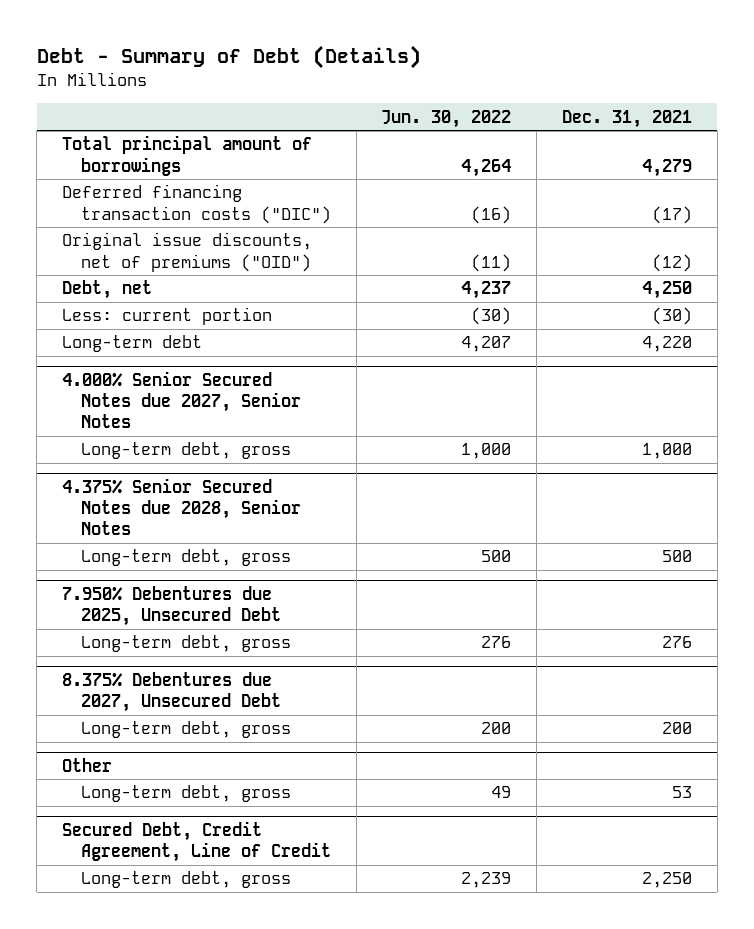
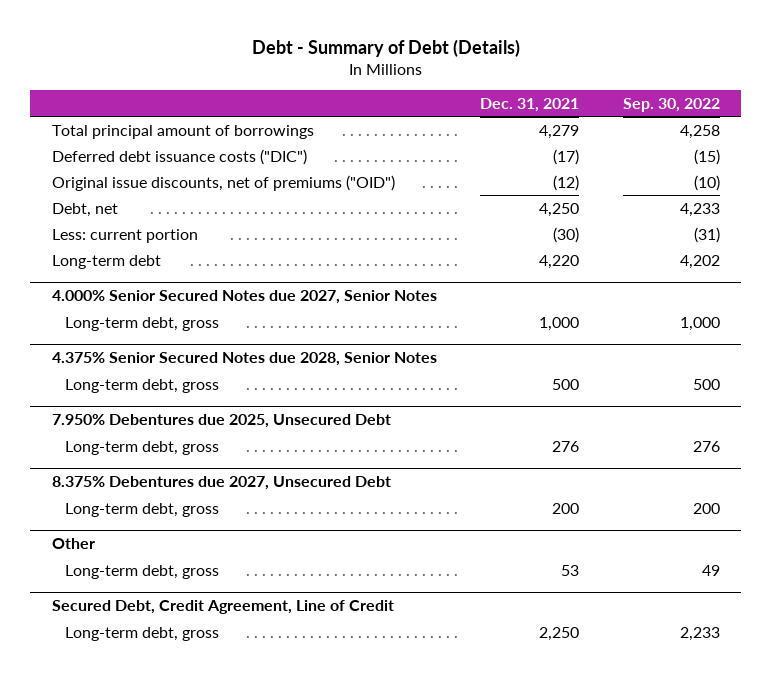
- | Jun. 30, 2022 | Dec. 31, 2021
+ | Dec. 31, 2021 | Sep. 30, 2022
- Deferred financing transaction costs ("DIC") | (16) | (17)
+ Deferred debt issuance costs ("DIC") | (17) | (15)

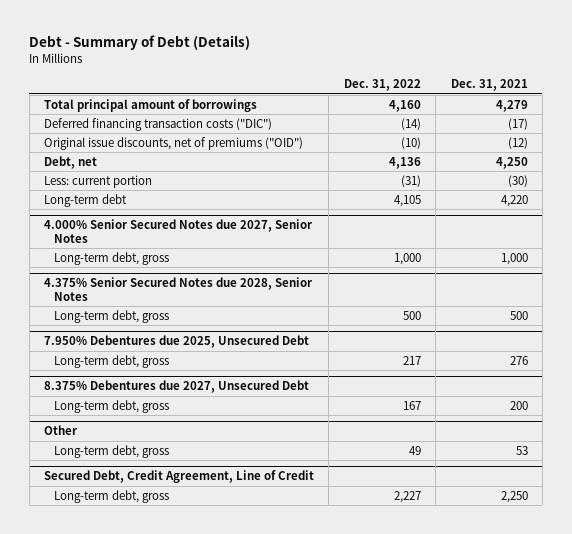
- | Dec. 31, 2021 | Sep. 30, 2022
+ | Dec. 31, 2022 | Dec. 31, 2021
- Deferred debt issuance costs ("DIC") | (17) | (15)
+ Deferred financing transaction costs ("DIC") | (14) | (17)

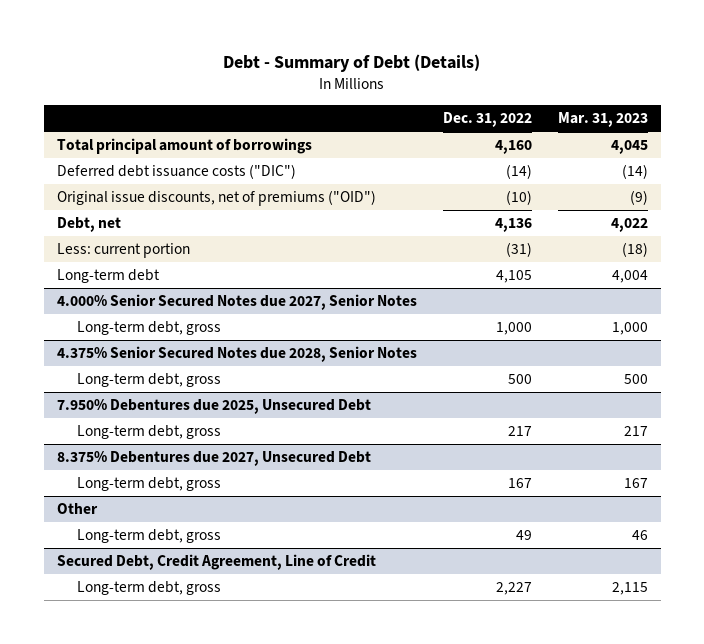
- | Dec. 31, 2022 | Dec. 31, 2021
+ | Dec. 31, 2022 | Mar. 31, 2023
- Deferred financing transaction costs ("DIC") | (14) | (17)
+ Deferred debt issuance costs ("DIC") | (14) | (14)

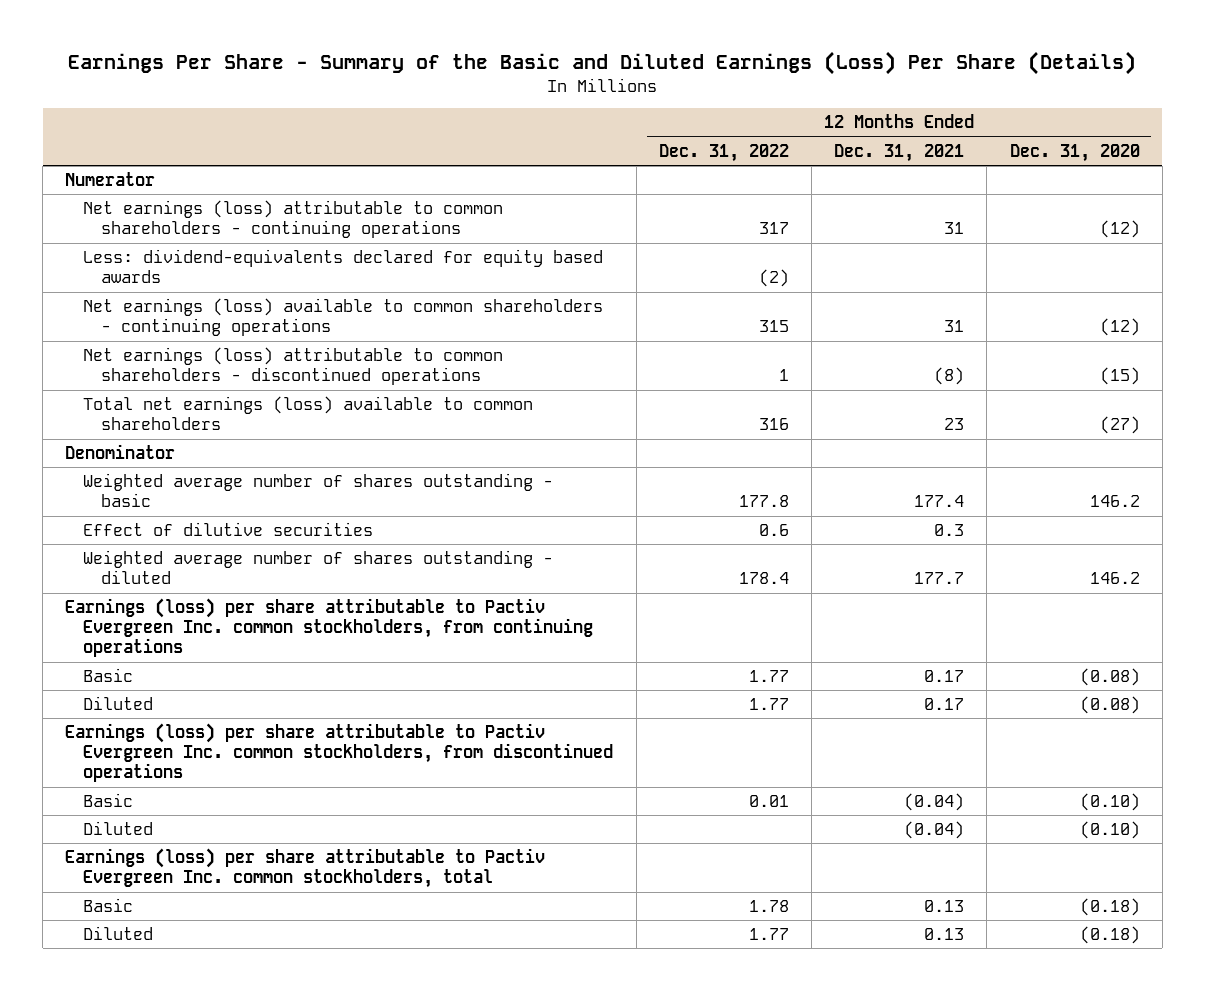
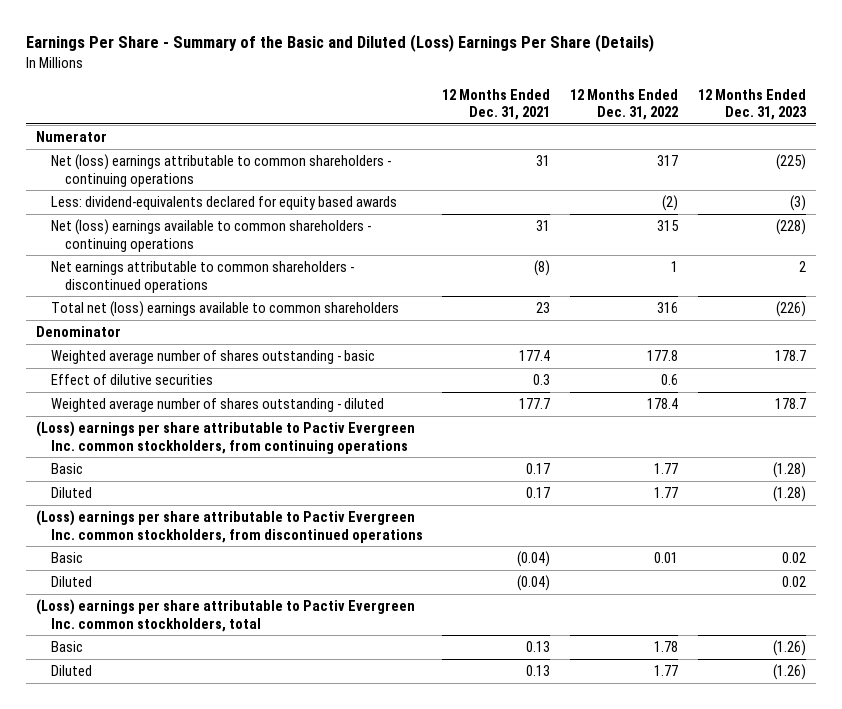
- Earnings Per Share - Summary of the Basic and Diluted Earnings (Loss) Per Share (Details)
+ Earnings Per Share - Summary of the Basic and Diluted (Loss) Earnings Per Share (Details)
- | 12 Months Ended Dec. 31, 2022 | 12 Months Ended Dec. 31, 2021 | 12 Months Ended Dec. 31, 2020
+ | 12 Months Ended Dec. 31, 2021 | 12 Months Ended Dec. 31, 2022 | 12 Months Ended Dec. 31, 2023
- Net earnings (loss) attributable to common shareholders - continuing operations | 317 | 31 | (12)
+ Net (loss) earnings attributable to common shareholders - continuing operations | 31 | 317 | (225)
- Net earnings (loss) available to common shareholders - continuing operations | 315 | 31 | (12)
- Net earnings (loss) attributable to common shareholders - discontinued operations | 1 | (8) | (15)
- Total net earnings (loss) available to common shareholders | 316 | 23 | (27)
+ Net (loss) earnings available to common shareholders - continuing operations | 31 | 315 | (228)
+ Net earnings attributable to common shareholders - discontinued operations | (8) | 1 | 2
+ Total net (loss) earnings available to common shareholders | 23 | 316 | (226)
- Earnings (loss) per share attributable to Pactiv Evergreen Inc. common stockholders, from continuing operations
+ (Loss) earnings per share attributable to Pactiv Evergreen Inc. common stockholders, from continuing operations
- Earnings (loss) per share attributable to Pactiv Evergreen Inc. common stockholders, from discontinued operations
+ (Loss) earnings per share attributable to Pactiv Evergreen Inc. common stockholders, from discontinued operations
- Earnings (loss) per share attributable to Pactiv Evergreen Inc. common stockholders, total
+ (Loss) earnings per share attributable to Pactiv Evergreen Inc. common stockholders, total

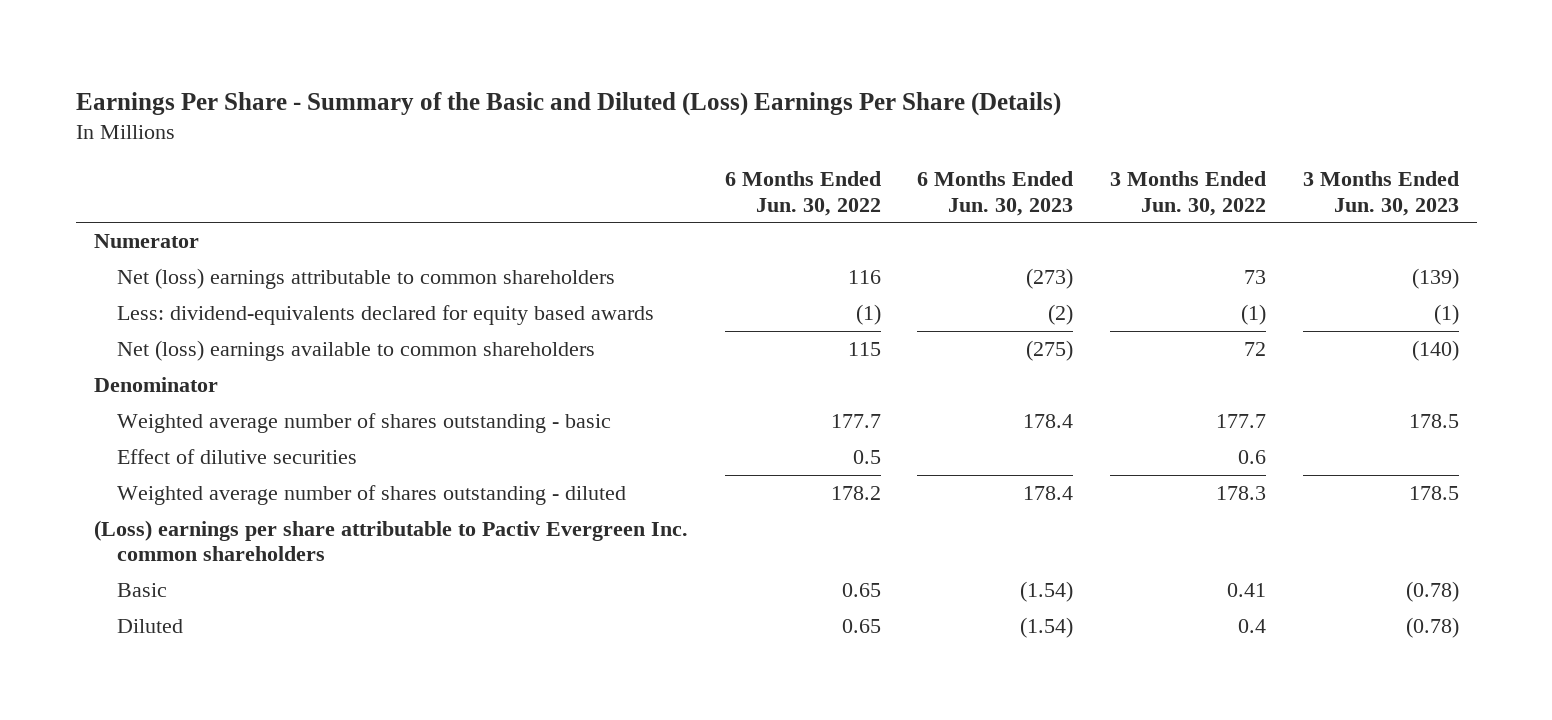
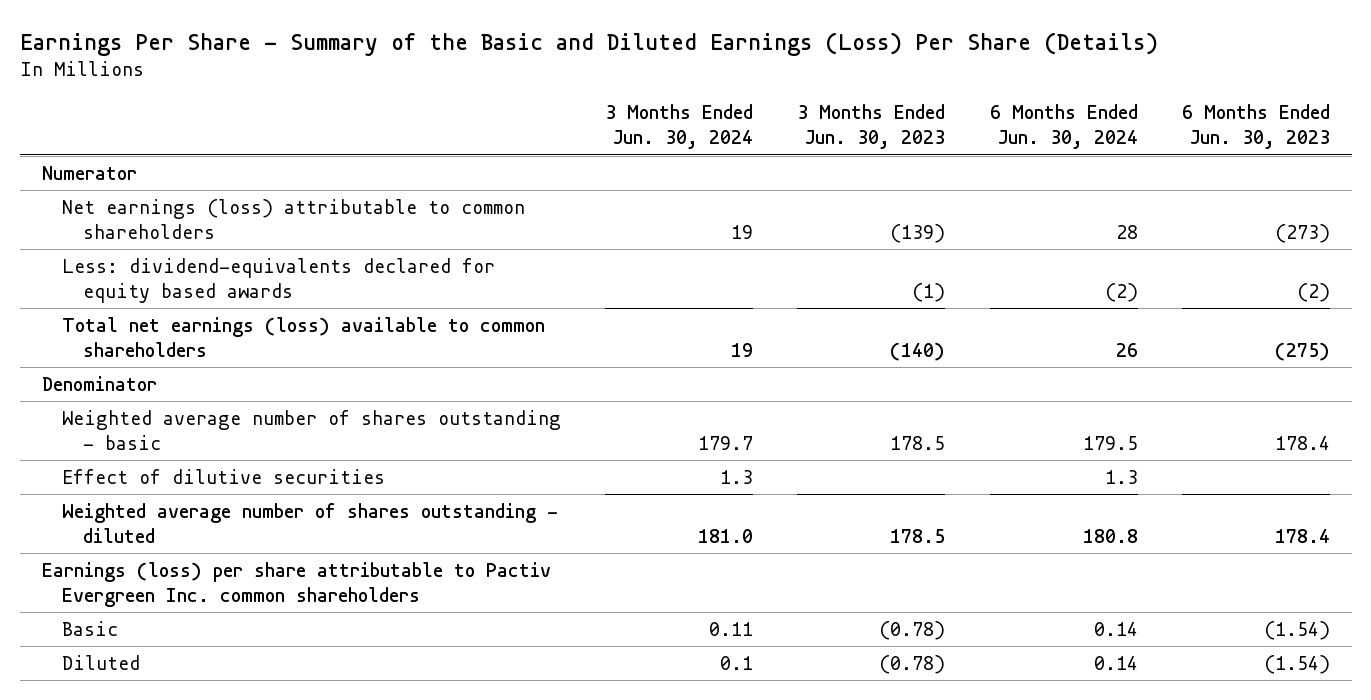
- Earnings Per Share - Summary of the Basic and Diluted (Loss) Earnings Per Share (Details)
+ Earnings Per Share - Summary of the Basic and Diluted Earnings (Loss) Per Share (Details)
- | 6 Months Ended Jun. 30, 2022 | 6 Months Ended Jun. 30, 2023 | 3 Months Ended Jun. 30, 2022 | 3 Months Ended Jun. 30, 2023
+ | 3 Months Ended Jun. 30, 2024 | 3 Months Ended Jun. 30, 2023 | 6 Months Ended Jun. 30, 2024 | 6 Months Ended Jun. 30, 2023
- Net (loss) earnings attributable to common shareholders | 116 | (273) | 73 | (139)
+ Net earnings (loss) attributable to common shareholders | 19 | (139) | 28 | (273)
- Net (loss) earnings available to common shareholders | 115 | (275) | 72 | (140)
+ Total net earnings (loss) available to common shareholders | 19 | (140) | 26 | (275)
- (Loss) earnings per share attributable to Pactiv Evergreen Inc. common shareholders
+ Earnings (loss) per share attributable to Pactiv Evergreen Inc. common shareholders

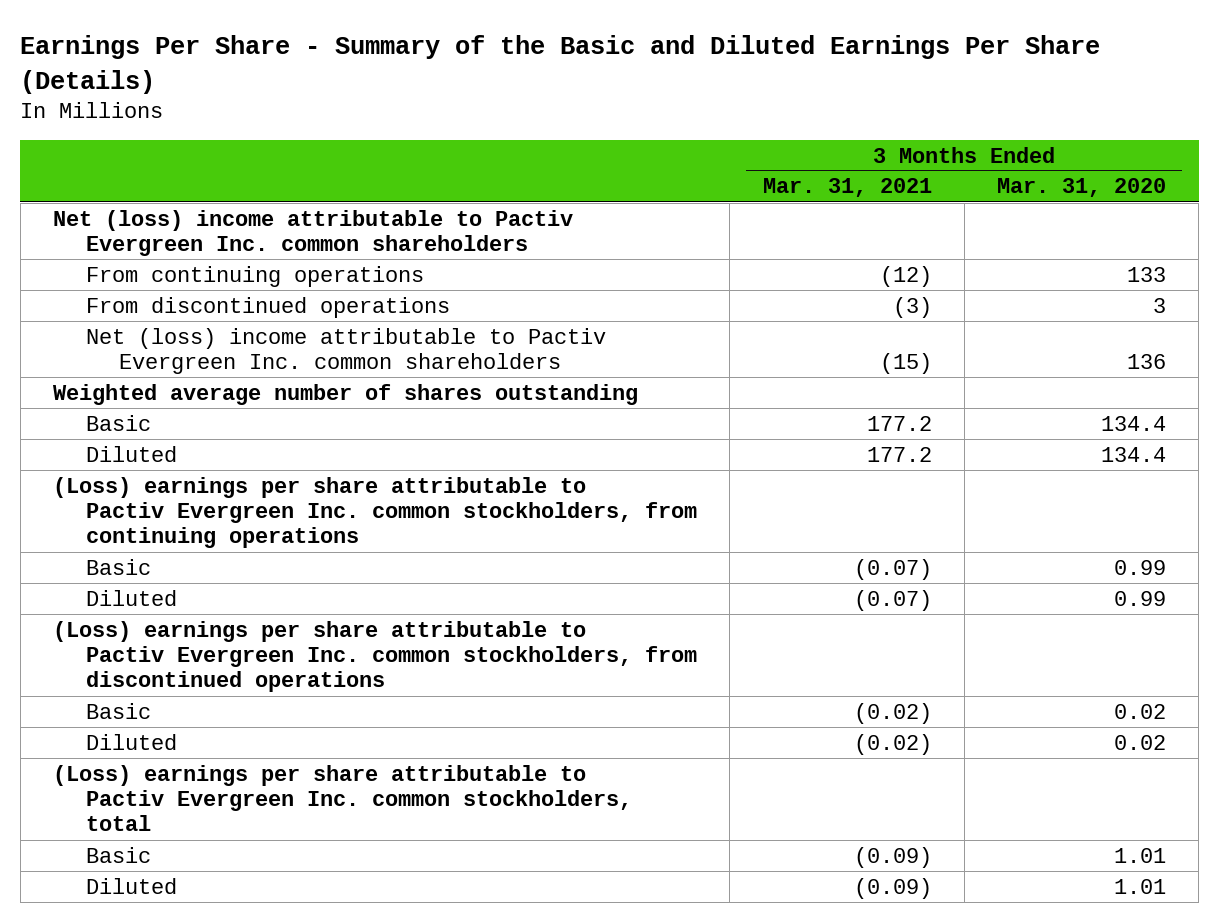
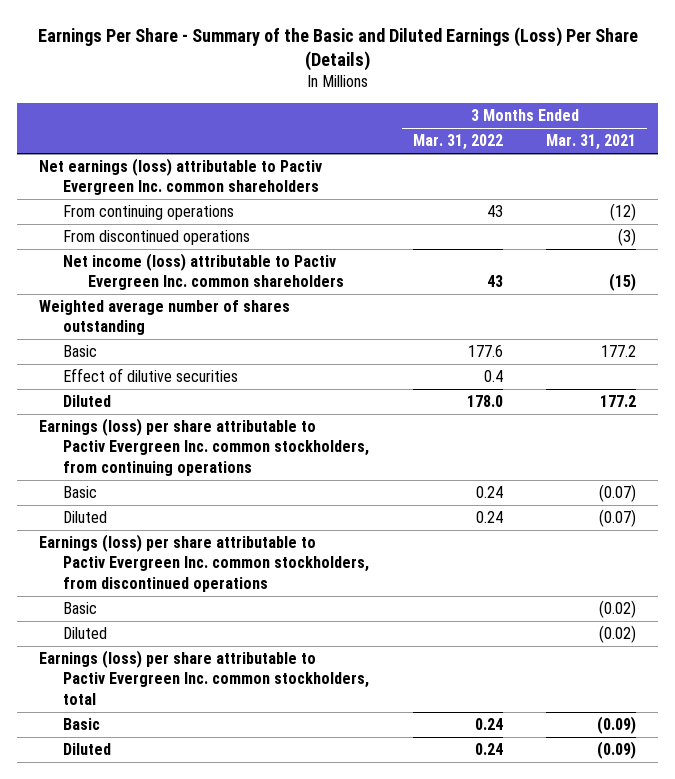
- Earnings Per Share - Summary of the Basic and Diluted Earnings Per Share (Details)
+ Earnings Per Share - Summary of the Basic and Diluted Earnings (Loss) Per Share (Details)
- | 3 Months Ended Mar. 31, 2021 | 3 Months Ended Mar. 31, 2020
+ | 3 Months Ended Mar. 31, 2022 | 3 Months Ended Mar. 31, 2021
- Net (loss) income attributable to Pactiv Evergreen Inc. common shareholders
+ Net earnings (loss) attributable to Pactiv Evergreen Inc. common shareholders
- Net (loss) income attributable to Pactiv Evergreen Inc. common shareholders | (15) | 136
+ Net income (loss) attributable to Pactiv Evergreen Inc. common shareholders | 43 | (15)
+ Effect of dilutive securities | 0.4 |
- (Loss) earnings per share attributable to Pactiv Evergreen Inc. common stockholders, from continuing operations
+ Earnings (loss) per share attributable to Pactiv Evergreen Inc. common stockholders, from continuing operations
- (Loss) earnings per share attributable to Pactiv Evergreen Inc. common stockholders, from discontinued operations
+ Earnings (loss) per share attributable to Pactiv Evergreen Inc. common stockholders, from discontinued operations
- (Loss) earnings per share attributable to Pactiv Evergreen Inc. common stockholders, total
+ Earnings (loss) per share attributable to Pactiv Evergreen Inc. common stockholders, total

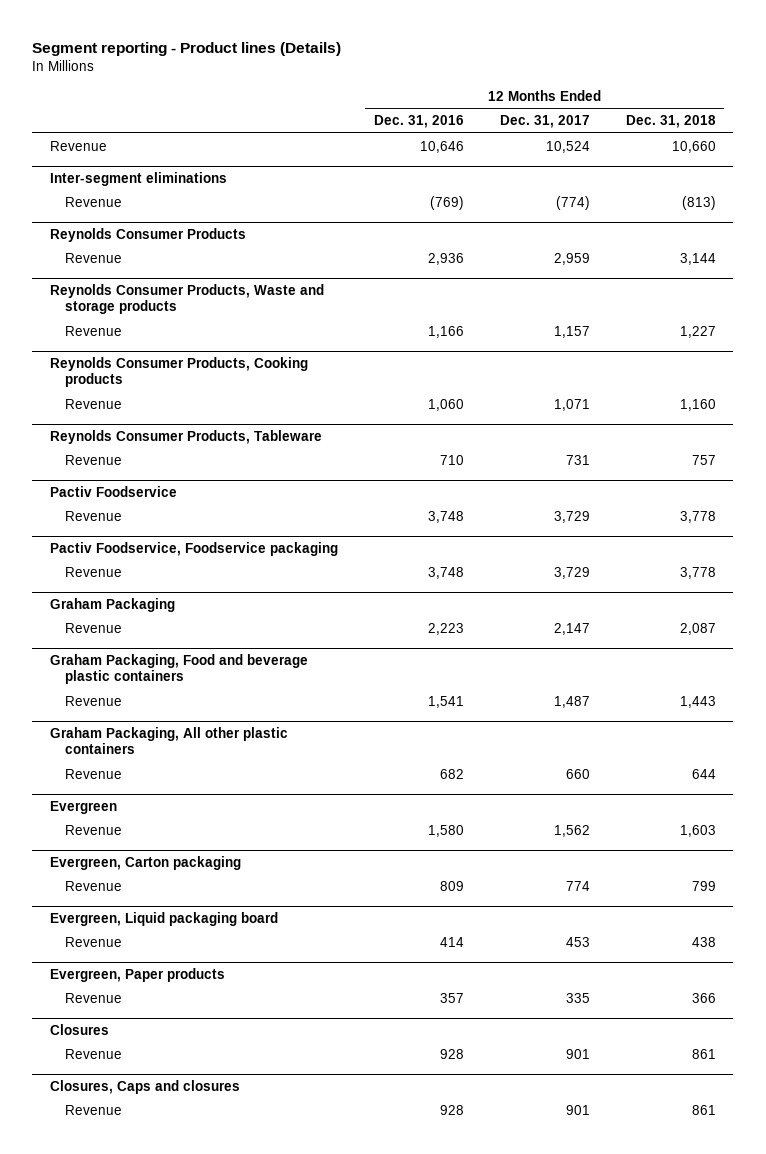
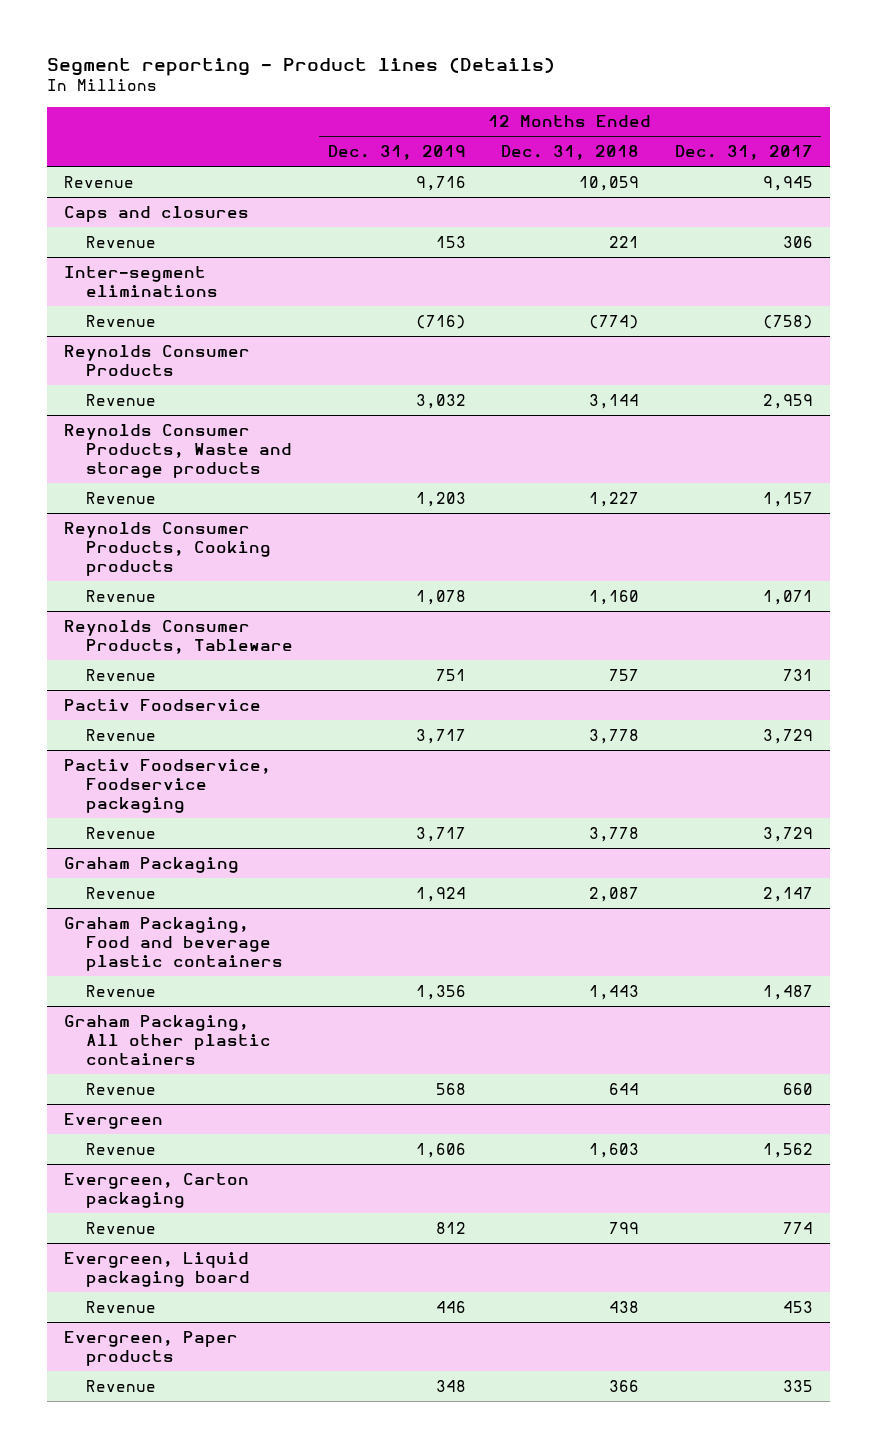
- | 12 Months Ended Dec. 31, 2016 | 12 Months Ended Dec. 31, 2017 | 12 Months Ended Dec. 31, 2018
+ | 12 Months Ended Dec. 31, 2019 | 12 Months Ended Dec. 31, 2018 | 12 Months Ended Dec. 31, 2017
- Revenue | 10,646 | 10,524 | 10,660
+ Revenue | 9,716 | 10,059 | 9,945
+ Caps and closures
+ Revenue | 153 | 221 | 306
@ Inter-segment eliminations
- Revenue | (769) | (774) | (813)
+ Revenue | (716) | (774) | (758)
- Closures
- Revenue | 928 | 901 | 861
- Closures, Caps and closures
- Revenue | 928 | 901 | 861

